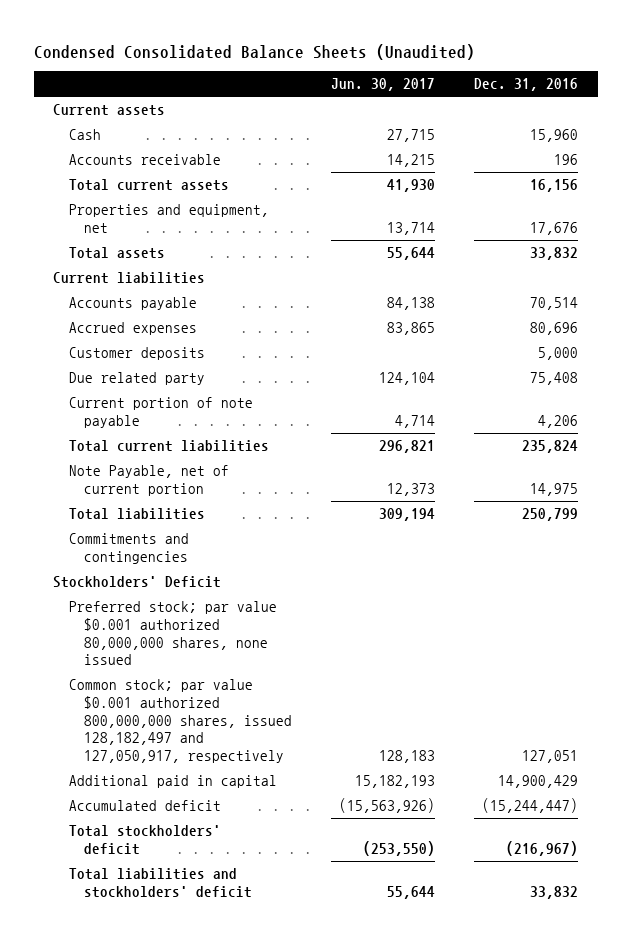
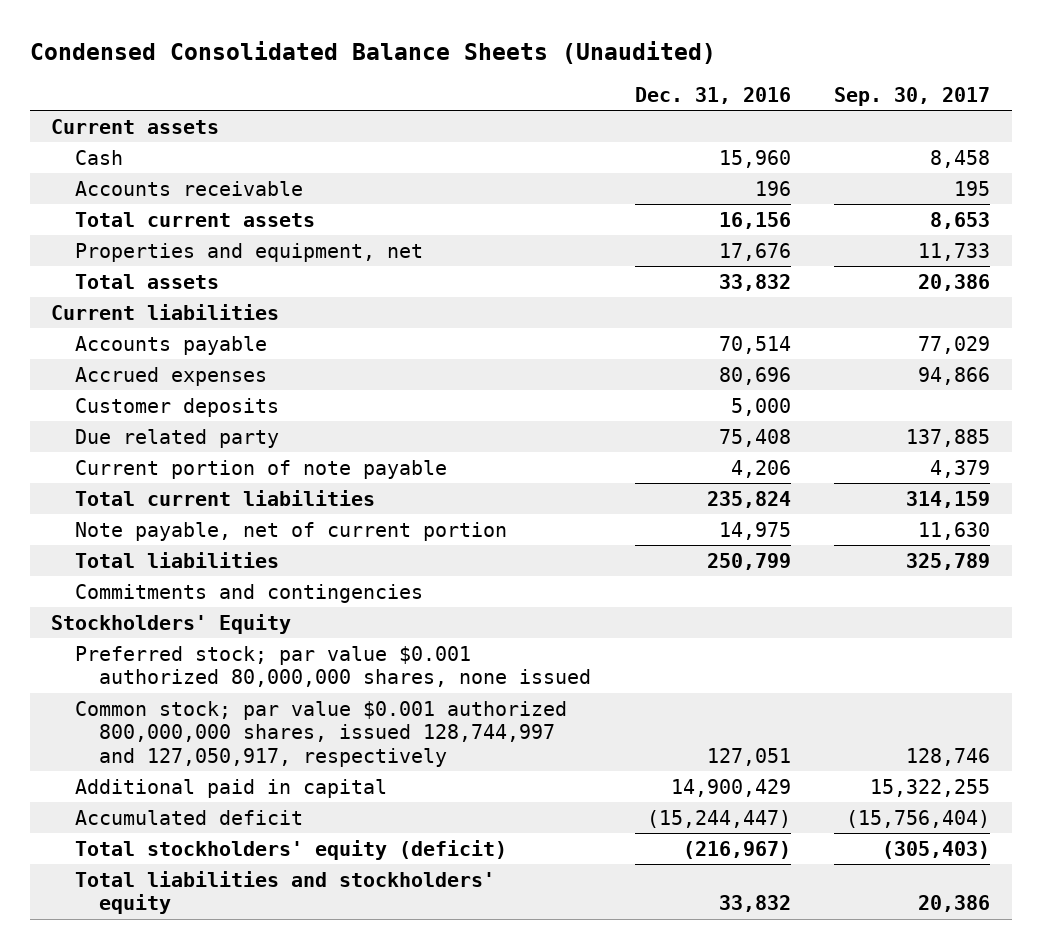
- | Jun. 30, 2017 | Dec. 31, 2016
+ | Dec. 31, 2016 | Sep. 30, 2017
- Note Payable, net of current portion | 12,373 | 14,975
+ Note payable, net of current portion | 14,975 | 11,630
- Stockholders' Deficit
+ Stockholders' Equity
- Common stock; par value $0.001 authorized 800,000,000 shares, issued 128,182,497 and 127,050,917, respectively | 128,183 | 127,051
+ Common stock; par value $0.001 authorized 800,000,000 shares, issued 128,744,997 and 127,050,917, respectively | 127,051 | 128,746
- Total stockholders' deficit | (253,550) | (216,967)
- Total liabilities and stockholders' deficit | 55,644 | 33,832
+ Total stockholders' equity (deficit) | (216,967) | (305,403)
+ Total liabilities and stockholders' equity | 33,832 | 20,386

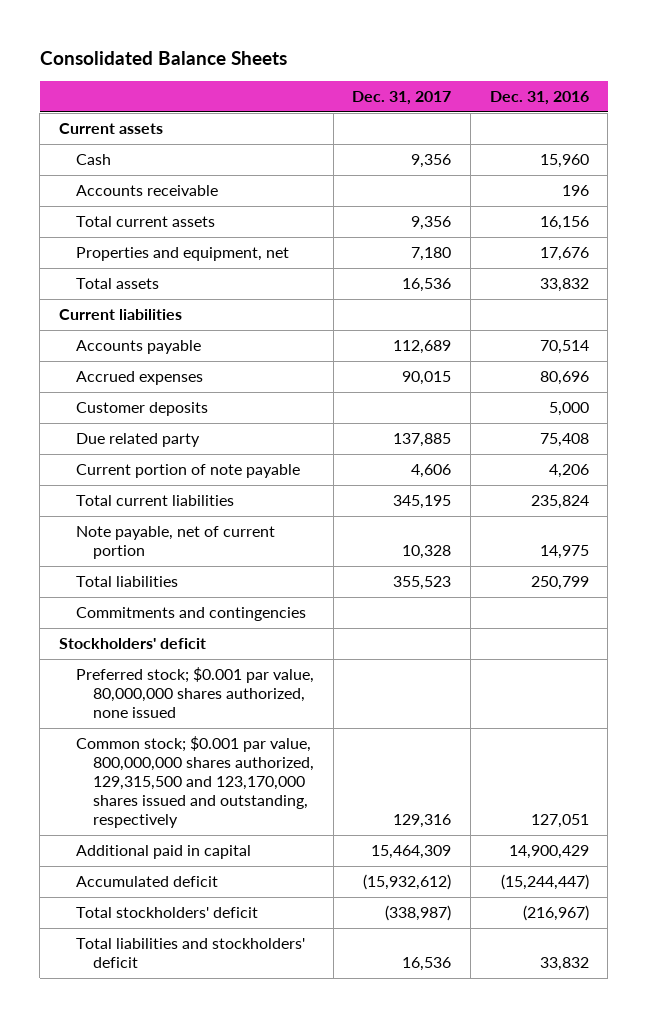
- Condensed Consolidated Balance Sheets (Unaudited)
+ Consolidated Balance Sheets
- | Dec. 31, 2016 | Sep. 30, 2017
+ | Dec. 31, 2017 | Dec. 31, 2016
- Stockholders' Equity
- Preferred stock; par value $0.001 authorized 80,000,000 shares, none issued
- Common stock; par value $0.001 authorized 800,000,000 shares, issued 128,744,997 and 127,050,917, respectively | 127,051 | 128,746
+ Stockholders' deficit
+ Preferred stock; $0.001 par value, 80,000,000 shares authorized, none issued
+ Common stock; $0.001 par value, 800,000,000 shares authorized, 129,315,500 and 123,170,000 shares issued and outstanding, respectively | 129,316 | 127,051
- Total stockholders' equity (deficit) | (216,967) | (305,403)
- Total liabilities and stockholders' equity | 33,832 | 20,386
+ Total stockholders' deficit | (338,987) | (216,967)
+ Total liabilities and stockholders' deficit | 16,536 | 33,832

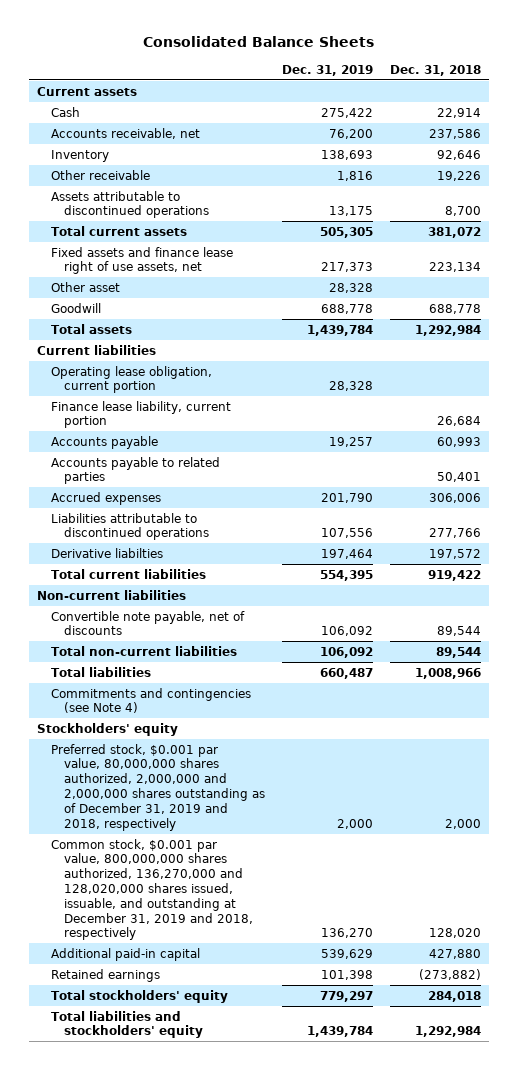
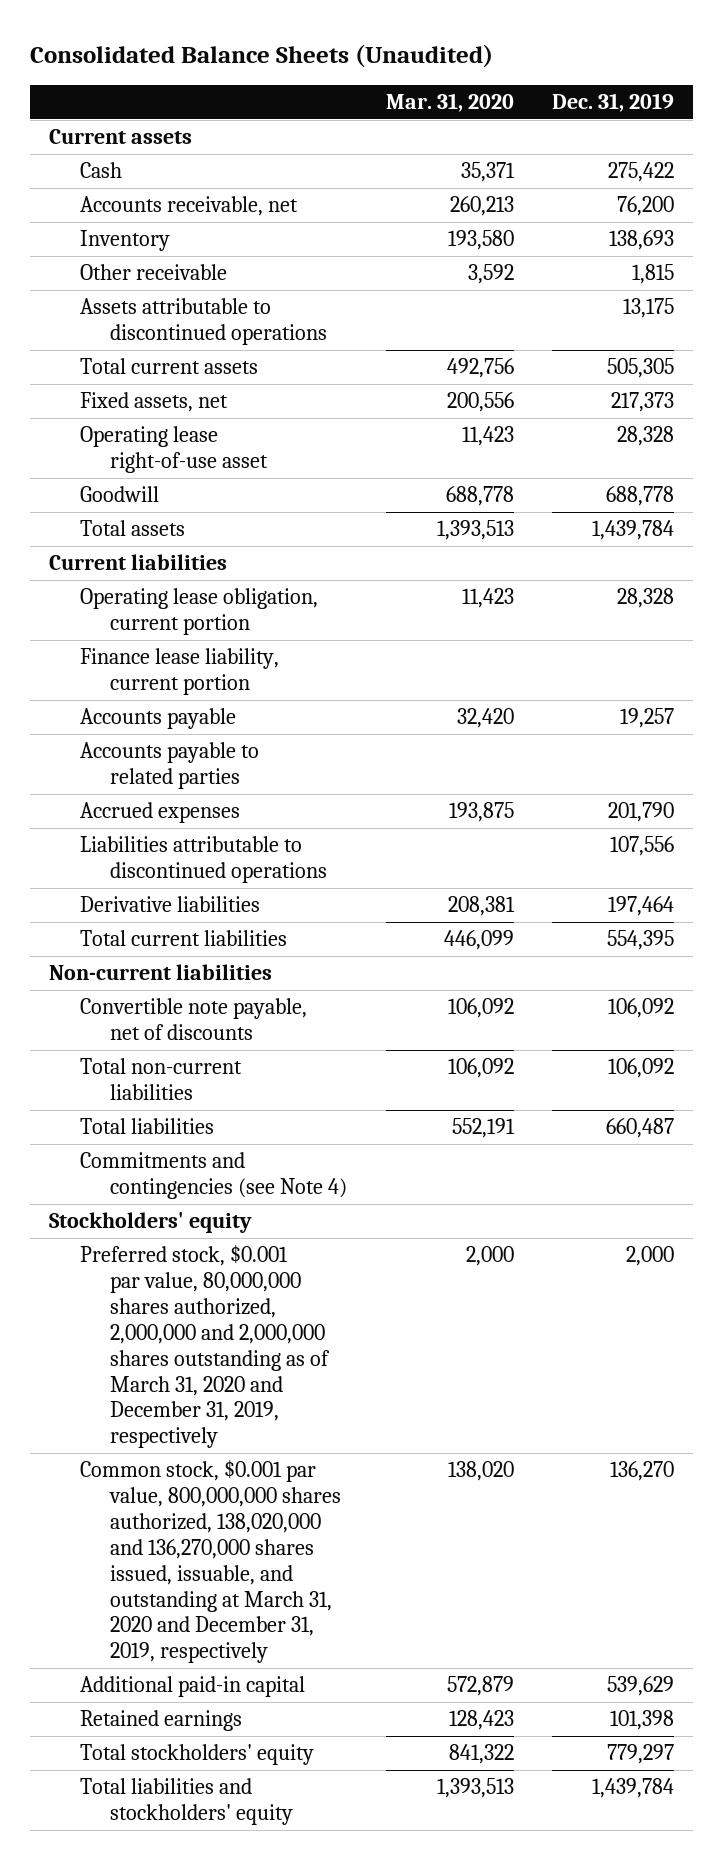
- Consolidated Balance Sheets
+ Consolidated Balance Sheets (Unaudited)
- | Dec. 31, 2019 | Dec. 31, 2018
+ | Mar. 31, 2020 | Dec. 31, 2019
- Other receivable | 1,816 | 19,226
+ Other receivable | 3,592 | 1,815
- Fixed assets and finance lease right of use assets, net | 217,373 | 223,134
- Other asset | 28,328 |
+ Fixed assets, net | 200,556 | 217,373
+ Operating lease right-of-use asset | 11,423 | 28,328
- Derivative liabilties | 197,464 | 197,572
+ Derivative liabilities | 208,381 | 197,464
- Preferred stock, $0.001 par value, 80,000,000 shares authorized, 2,000,000 and 2,000,000 shares outstanding as of December 31, 2019 and 2018, respectively | 2,000 | 2,000
- Common stock, $0.001 par value, 800,000,000 shares authorized, 136,270,000 and 128,020,000 shares issued, issuable, and outstanding at December 31, 2019 and 2018, respectively | 136,270 | 128,020
+ Preferred stock, $0.001 par value, 80,000,000 shares authorized, 2,000,000 and 2,000,000 shares outstanding as of March 31, 2020 and December 31, 2019, respectively | 2,000 | 2,000
+ Common stock, $0.001 par value, 800,000,000 shares authorized, 138,020,000 and 136,270,000 shares issued, issuable, and outstanding at March 31, 2020 and December 31, 2019, respectively | 138,020 | 136,270

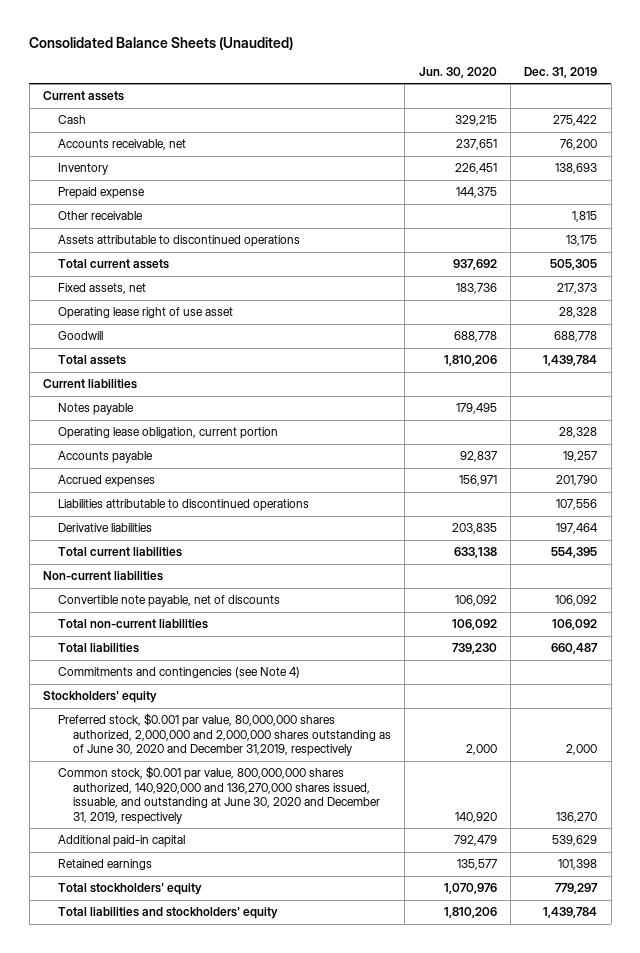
- | Mar. 31, 2020 | Dec. 31, 2019
+ | Jun. 30, 2020 | Dec. 31, 2019
+ Prepaid expense | 144,375 |
- Operating lease right-of-use asset | 11,423 | 28,328
+ Operating lease right of use asset | | 28,328
+ Notes payable | 179,495 |
- Finance lease liability, current portion
- Accounts payable to related parties
- Preferred stock, $0.001 par value, 80,000,000 shares authorized, 2,000,000 and 2,000,000 shares outstanding as of March 31, 2020 and December 31, 2019, respectively | 2,000 | 2,000
- Common stock, $0.001 par value, 800,000,000 shares authorized, 138,020,000 and 136,270,000 shares issued, issuable, and outstanding at March 31, 2020 and December 31, 2019, respectively | 138,020 | 136,270
+ Preferred stock, $0.001 par value, 80,000,000 shares authorized, 2,000,000 and 2,000,000 shares outstanding as of June 30, 2020 and December 31,2019, respectively | 2,000 | 2,000
+ Common stock, $0.001 par value, 800,000,000 shares authorized, 140,920,000 and 136,270,000 shares issued, issuable, and outstanding at June 30, 2020 and December 31, 2019, respectively | 140,920 | 136,270

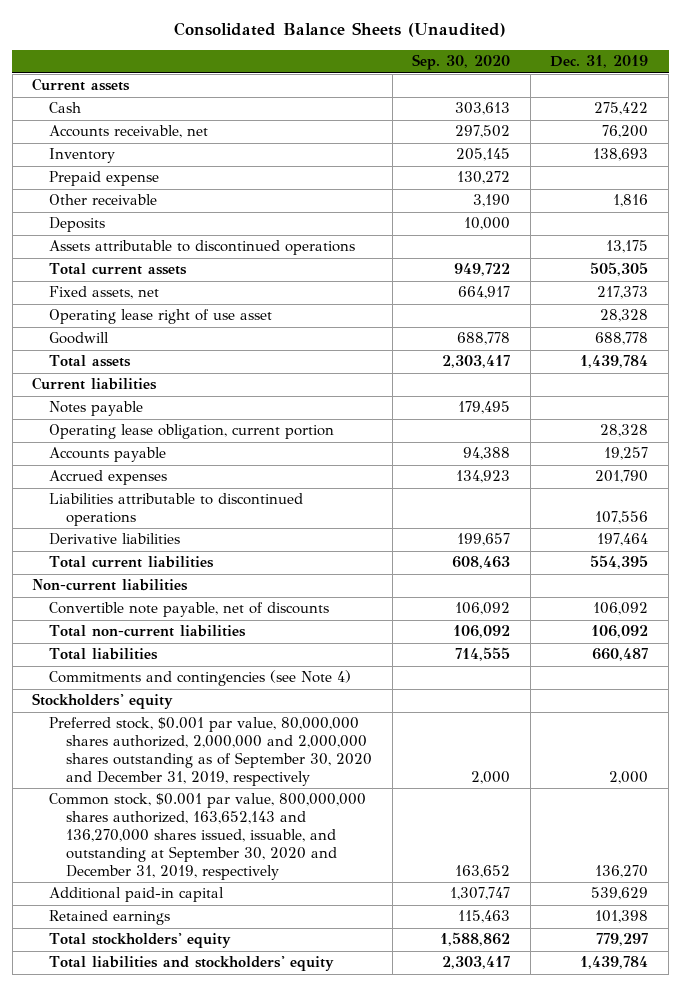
- | Jun. 30, 2020 | Dec. 31, 2019
+ | Sep. 30, 2020 | Dec. 31, 2019
- Other receivable | | 1,815
+ Other receivable | 3,190 | 1,816
+ Deposits | 10,000 |
- Preferred stock, $0.001 par value, 80,000,000 shares authorized, 2,000,000 and 2,000,000 shares outstanding as of June 30, 2020 and December 31,2019, respectively | 2,000 | 2,000
- Common stock, $0.001 par value, 800,000,000 shares authorized, 140,920,000 and 136,270,000 shares issued, issuable, and outstanding at June 30, 2020 and December 31, 2019, respectively | 140,920 | 136,270
+ Preferred stock, $0.001 par value, 80,000,000 shares authorized, 2,000,000 and 2,000,000 shares outstanding as of September 30, 2020 and December 31, 2019, respectively | 2,000 | 2,000
+ Common stock, $0.001 par value, 800,000,000 shares authorized, 163,652,143 and 136,270,000 shares issued, issuable, and outstanding at September 30, 2020 and December 31, 2019, respectively | 163,652 | 136,270

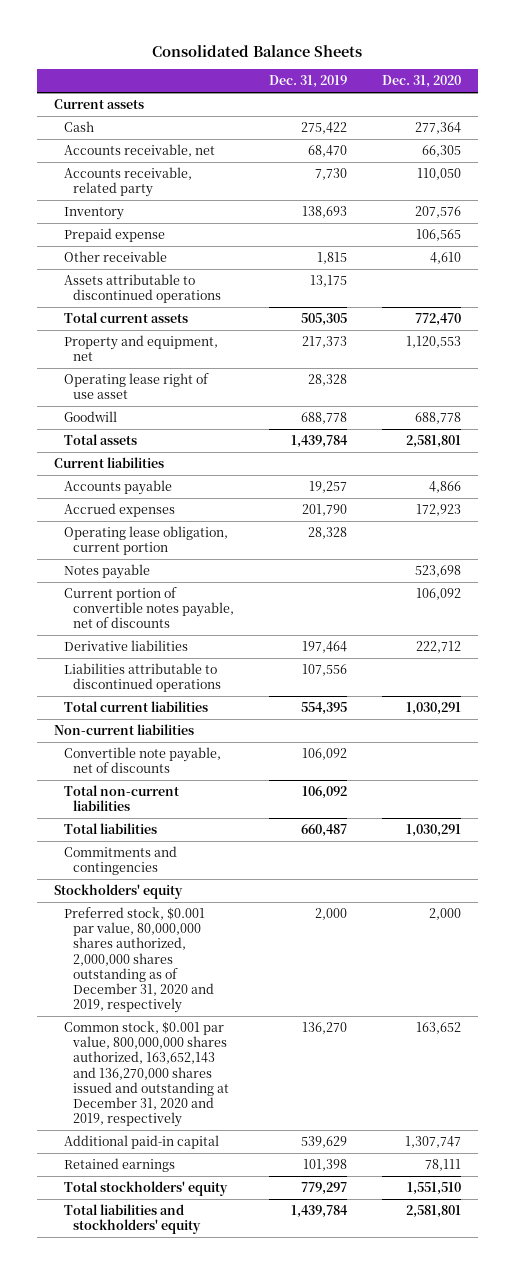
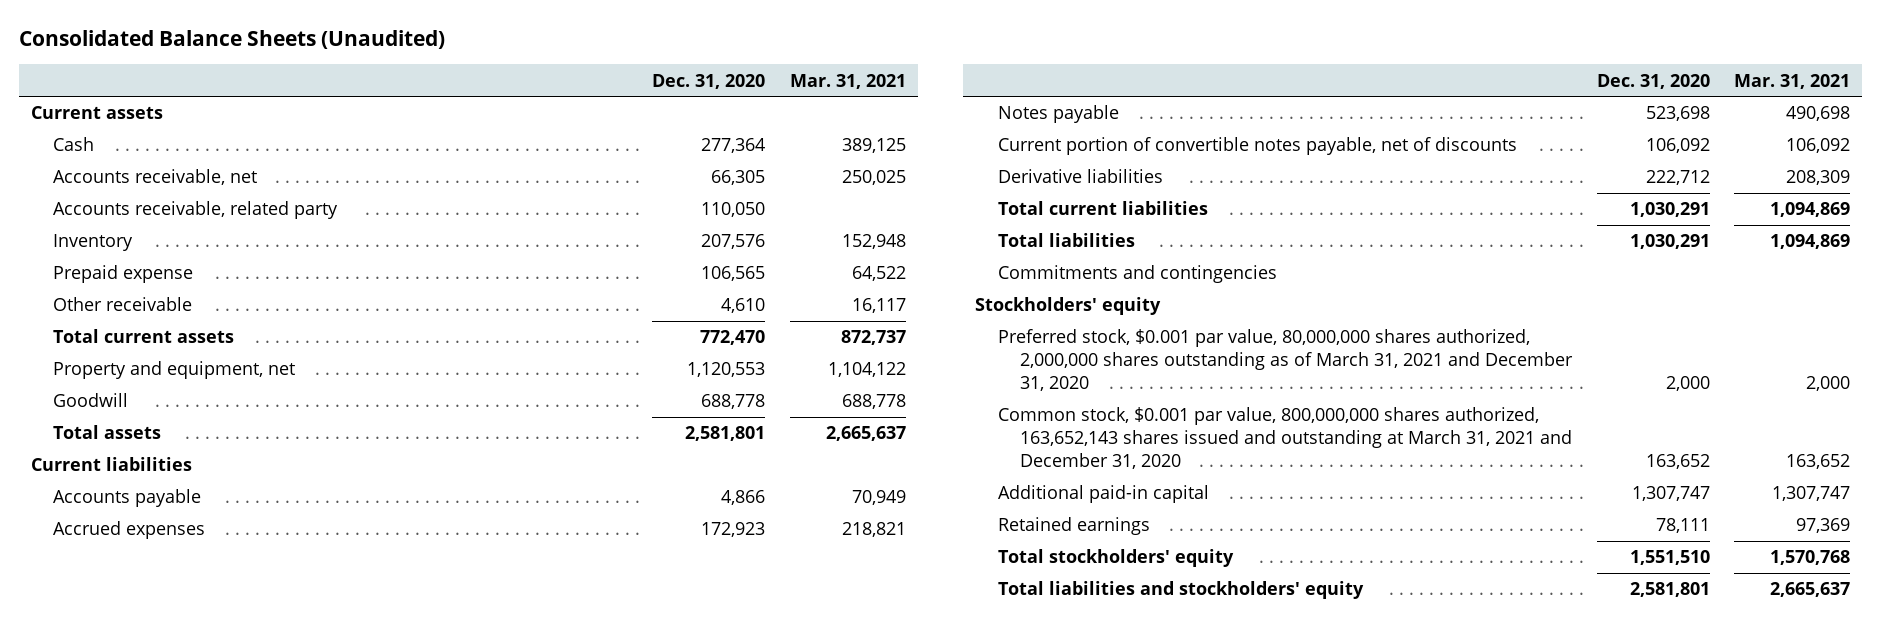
- Consolidated Balance Sheets
+ Consolidated Balance Sheets (Unaudited)
- | Dec. 31, 2019 | Dec. 31, 2020
+ | Dec. 31, 2020 | Mar. 31, 2021
- Assets attributable to discontinued operations | 13,175 |
- Operating lease right of use asset | 28,328 |
- Operating lease obligation, current portion | 28,328 |
- Liabilities attributable to discontinued operations | 107,556 |
- Non-current liabilities
- Convertible note payable, net of discounts | 106,092 |
- Total non-current liabilities | 106,092 |
- Preferred stock, $0.001 par value, 80,000,000 shares authorized, 2,000,000 shares outstanding as of December 31, 2020 and 2019, respectively | 2,000 | 2,000
- Common stock, $0.001 par value, 800,000,000 shares authorized, 163,652,143 and 136,270,000 shares issued and outstanding at December 31, 2020 and 2019, respectively | 136,270 | 163,652
+ Preferred stock, $0.001 par value, 80,000,000 shares authorized, 2,000,000 shares outstanding as of March 31, 2021 and December 31, 2020 | 2,000 | 2,000
+ Common stock, $0.001 par value, 800,000,000 shares authorized, 163,652,143 shares issued and outstanding at March 31, 2021 and December 31, 2020 | 163,652 | 163,652

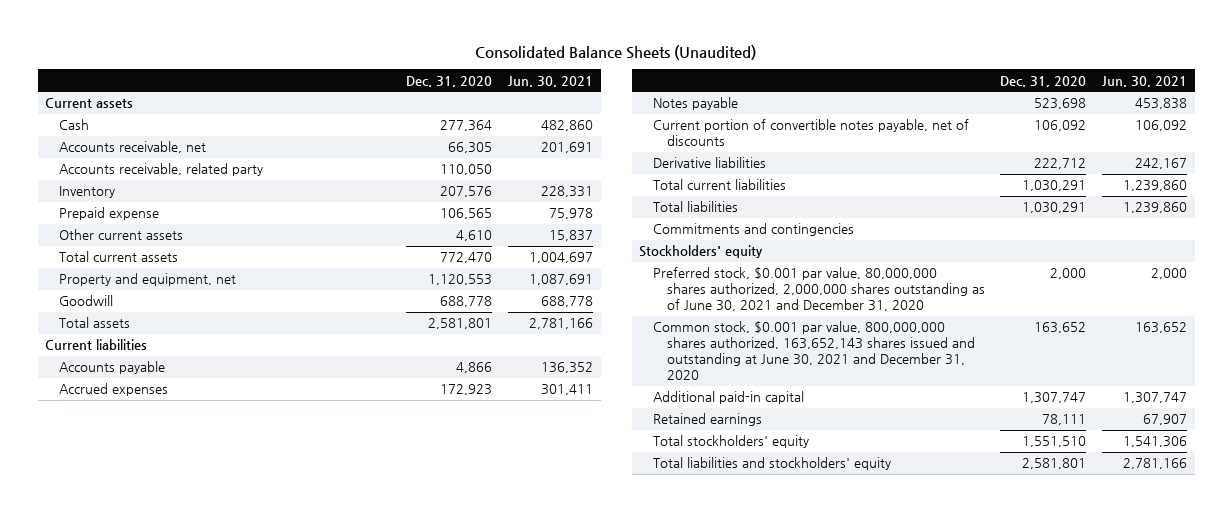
- | Dec. 31, 2020 | Mar. 31, 2021
+ | Dec. 31, 2020 | Jun. 30, 2021
- Other receivable | 4,610 | 16,117
+ Other current assets | 4,610 | 15,837
- Preferred stock, $0.001 par value, 80,000,000 shares authorized, 2,000,000 shares outstanding as of March 31, 2021 and December 31, 2020 | 2,000 | 2,000
- Common stock, $0.001 par value, 800,000,000 shares authorized, 163,652,143 shares issued and outstanding at March 31, 2021 and December 31, 2020 | 163,652 | 163,652
+ Preferred stock, $0.001 par value, 80,000,000 shares authorized, 2,000,000 shares outstanding as of June 30, 2021 and December 31, 2020 | 2,000 | 2,000
+ Common stock, $0.001 par value, 800,000,000 shares authorized, 163,652,143 shares issued and outstanding at June 30, 2021 and December 31, 2020 | 163,652 | 163,652

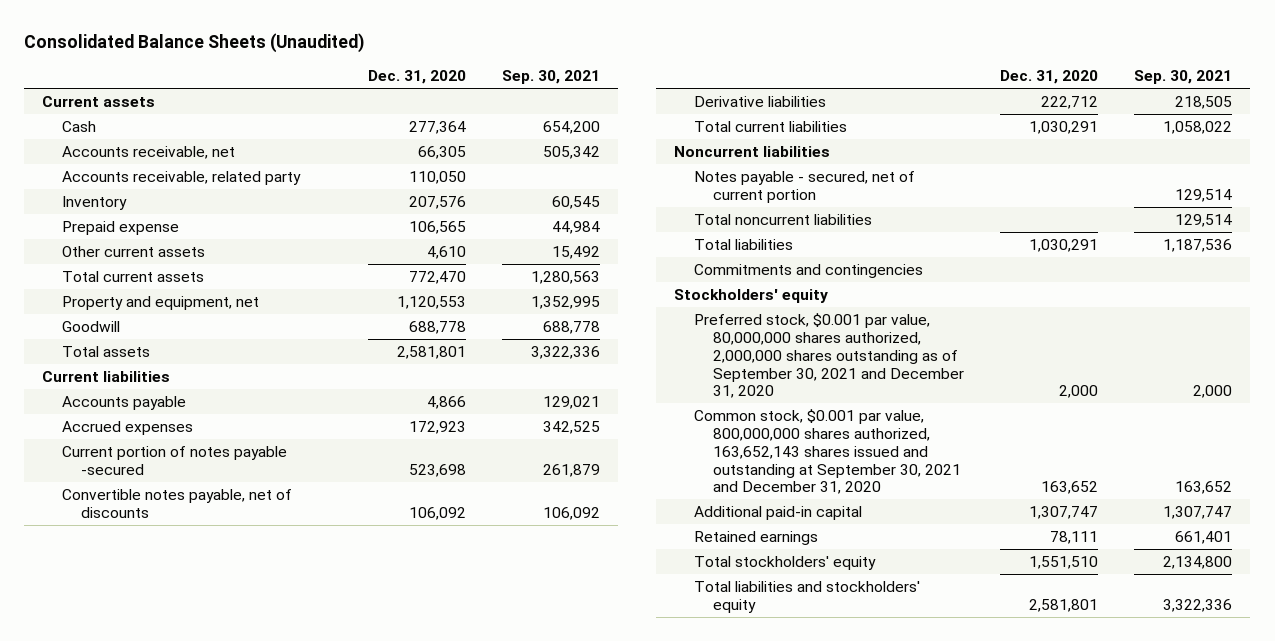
- | Dec. 31, 2020 | Jun. 30, 2021
+ | Dec. 31, 2020 | Sep. 30, 2021
- Notes payable | 523,698 | 453,838
- Current portion of convertible notes payable, net of discounts | 106,092 | 106,092
+ Current portion of notes payable -secured | 523,698 | 261,879
+ Convertible notes payable, net of discounts | 106,092 | 106,092
+ Noncurrent liabilities
+ Notes payable - secured, net of current portion | | 129,514
+ Total noncurrent liabilities | | 129,514
- Preferred stock, $0.001 par value, 80,000,000 shares authorized, 2,000,000 shares outstanding as of June 30, 2021 and December 31, 2020 | 2,000 | 2,000
- Common stock, $0.001 par value, 800,000,000 shares authorized, 163,652,143 shares issued and outstanding at June 30, 2021 and December 31, 2020 | 163,652 | 163,652
+ Preferred stock, $0.001 par value, 80,000,000 shares authorized, 2,000,000 shares outstanding as of September 30, 2021 and December 31, 2020 | 2,000 | 2,000
+ Common stock, $0.001 par value, 800,000,000 shares authorized, 163,652,143 shares issued and outstanding at September 30, 2021 and December 31, 2020 | 163,652 | 163,652

